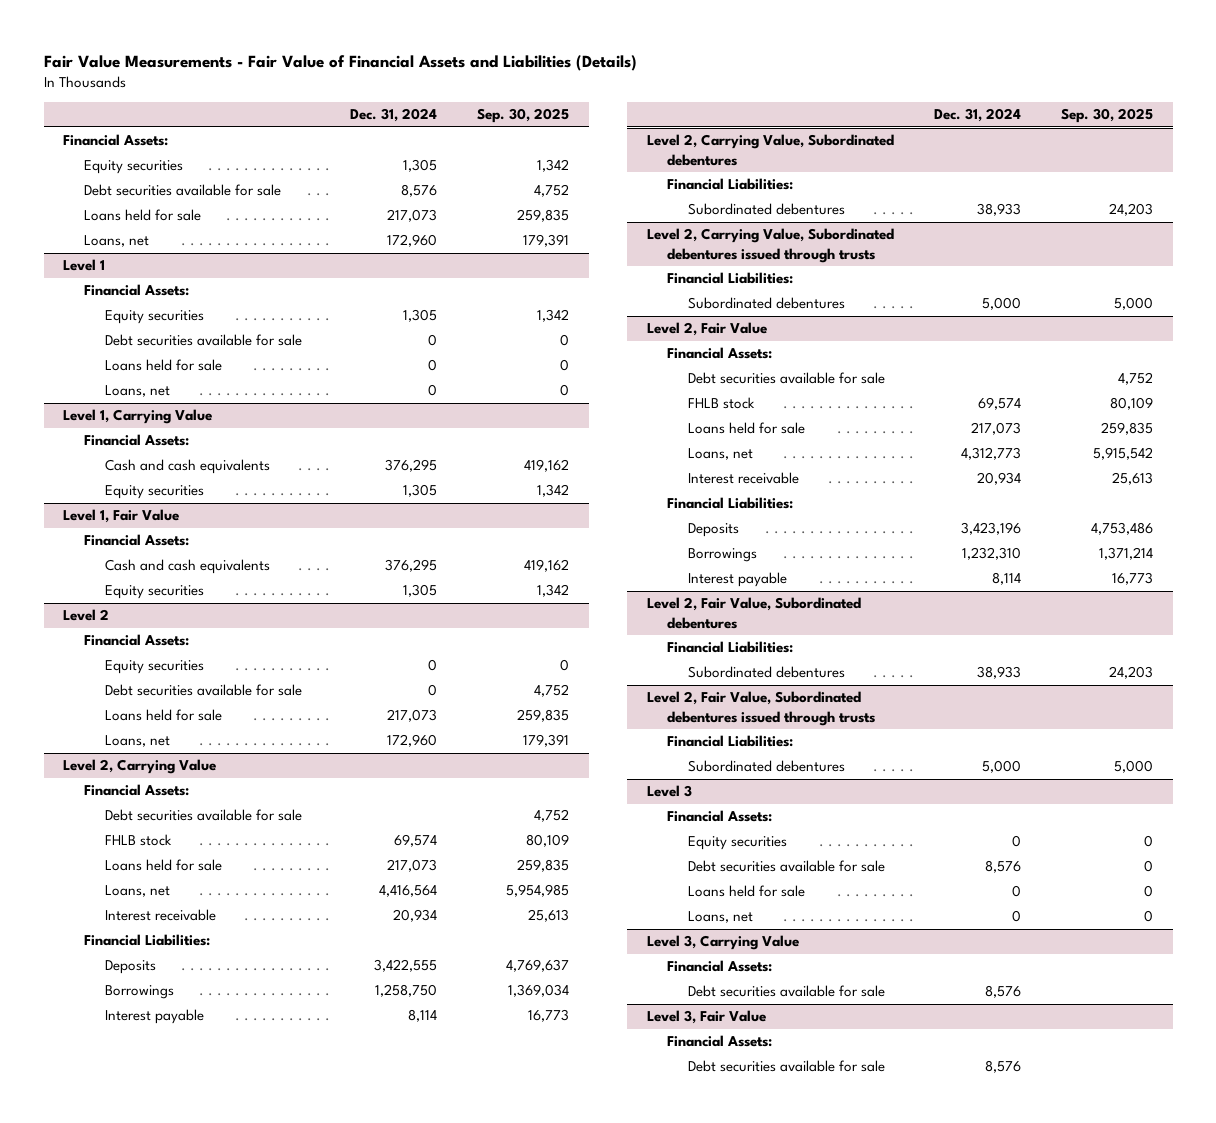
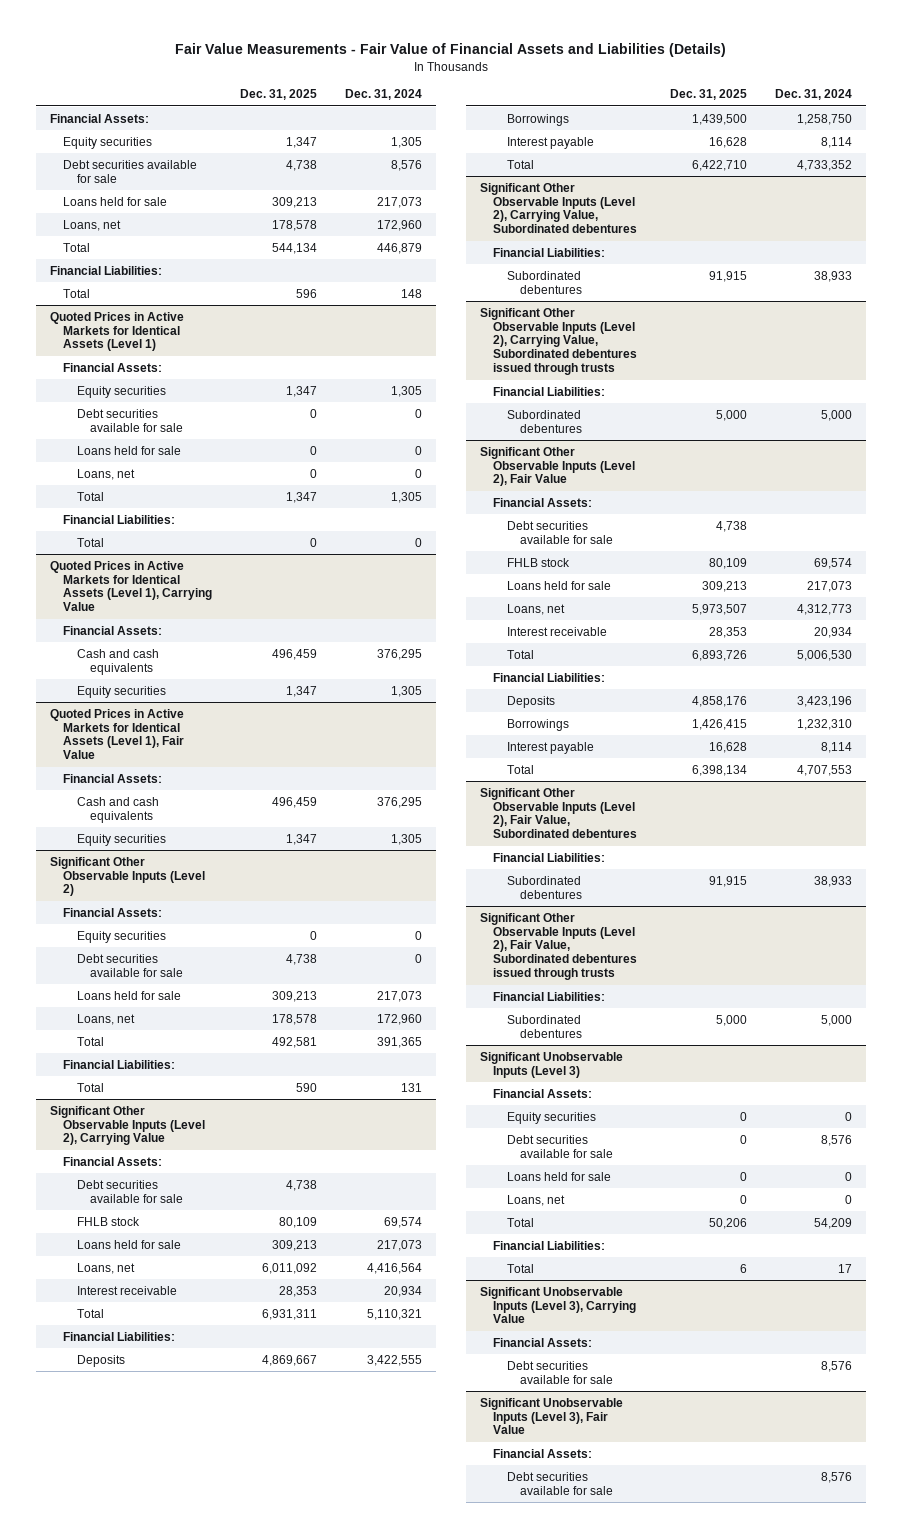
- | Dec. 31, 2024 | Sep. 30, 2025
+ | Dec. 31, 2025 | Dec. 31, 2024
- Level 1
+ Total | 544,134 | 446,879
+ Financial Liabilities:
+ Total | 596 | 148
+ Quoted Prices in Active Markets for Identical Assets (Level 1)
- Level 1, Carrying Value
+ Total | 1,347 | 1,305
+ Financial Liabilities:
+ Total | 0 | 0
+ Quoted Prices in Active Markets for Identical Assets (Level 1), Carrying Value
- Level 1, Fair Value
+ Quoted Prices in Active Markets for Identical Assets (Level 1), Fair Value
- Level 2
+ Significant Other Observable Inputs (Level 2)
- Level 2, Carrying Value
+ Total | 492,581 | 391,365
+ Financial Liabilities:
+ Total | 590 | 131
+ Significant Other Observable Inputs (Level 2), Carrying Value
+ Total | 6,931,311 | 5,110,321
- Level 2, Carrying Value, Subordinated debentures
+ Total | 6,422,710 | 4,733,352
+ Significant Other Observable Inputs (Level 2), Carrying Value, Subordinated debentures
- Level 2, Carrying Value, Subordinated debentures issued through trusts
+ Significant Other Observable Inputs (Level 2), Carrying Value, Subordinated debentures issued through trusts
- Level 2, Fair Value
+ Significant Other Observable Inputs (Level 2), Fair Value
+ Total | 6,893,726 | 5,006,530
- Level 2, Fair Value, Subordinated debentures
+ Total | 6,398,134 | 4,707,553
+ Significant Other Observable Inputs (Level 2), Fair Value, Subordinated debentures
- Level 2, Fair Value, Subordinated debentures issued through trusts
+ Significant Other Observable Inputs (Level 2), Fair Value, Subordinated debentures issued through trusts
- Level 3
+ Significant Unobservable Inputs (Level 3)
- Level 3, Carrying Value
+ Total | 50,206 | 54,209
+ Financial Liabilities:
+ Total | 6 | 17
+ Significant Unobservable Inputs (Level 3), Carrying Value
- Level 3, Fair Value
+ Significant Unobservable Inputs (Level 3), Fair Value

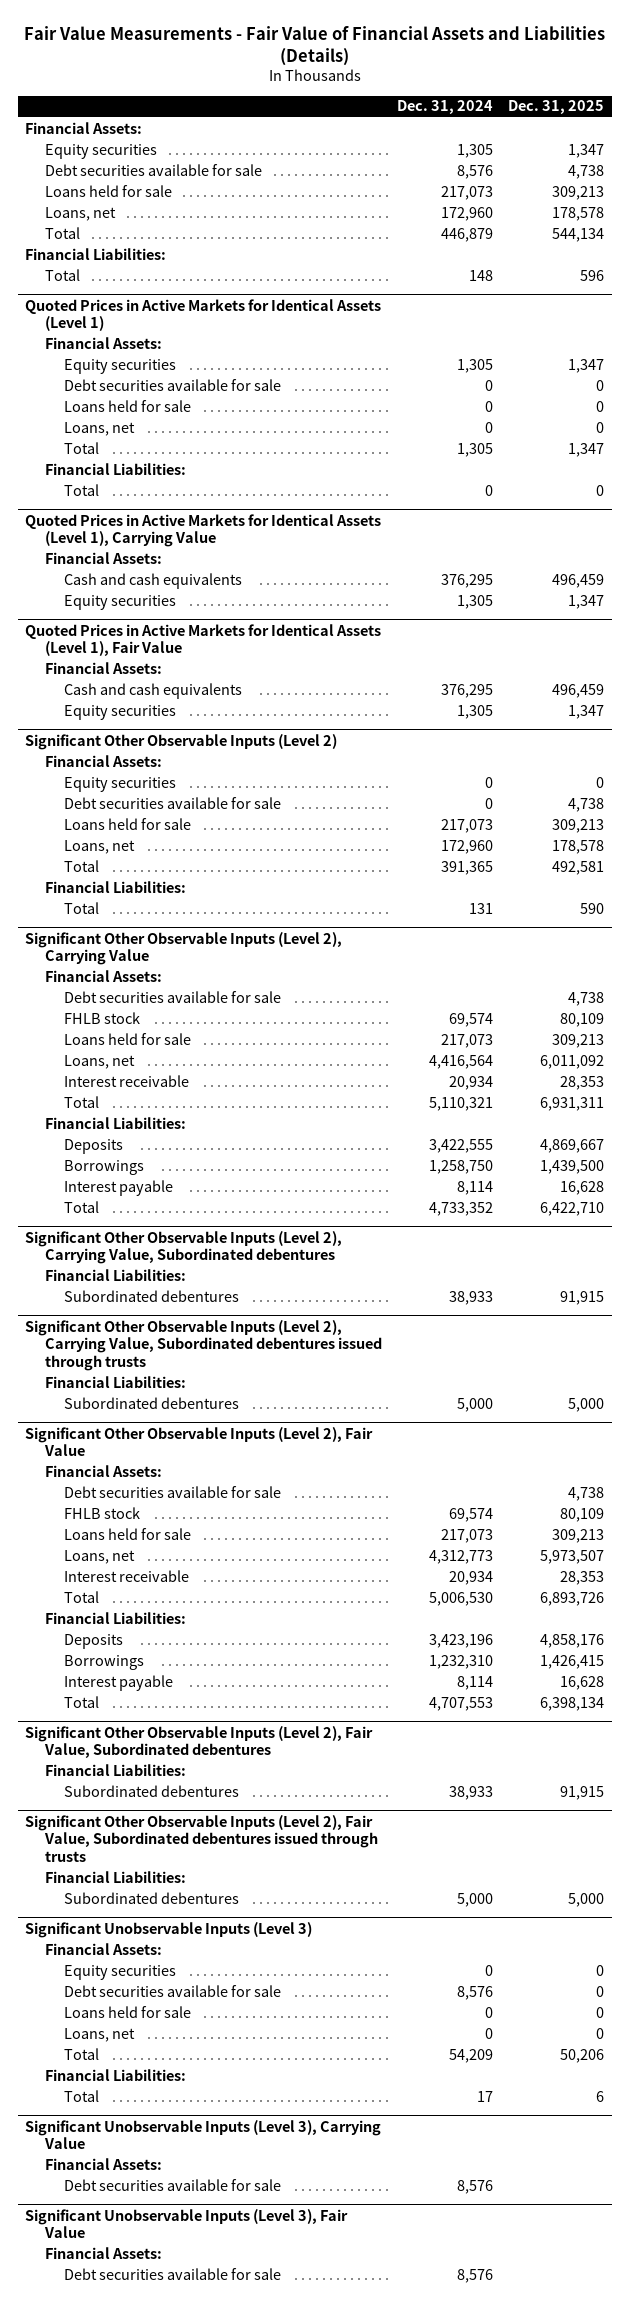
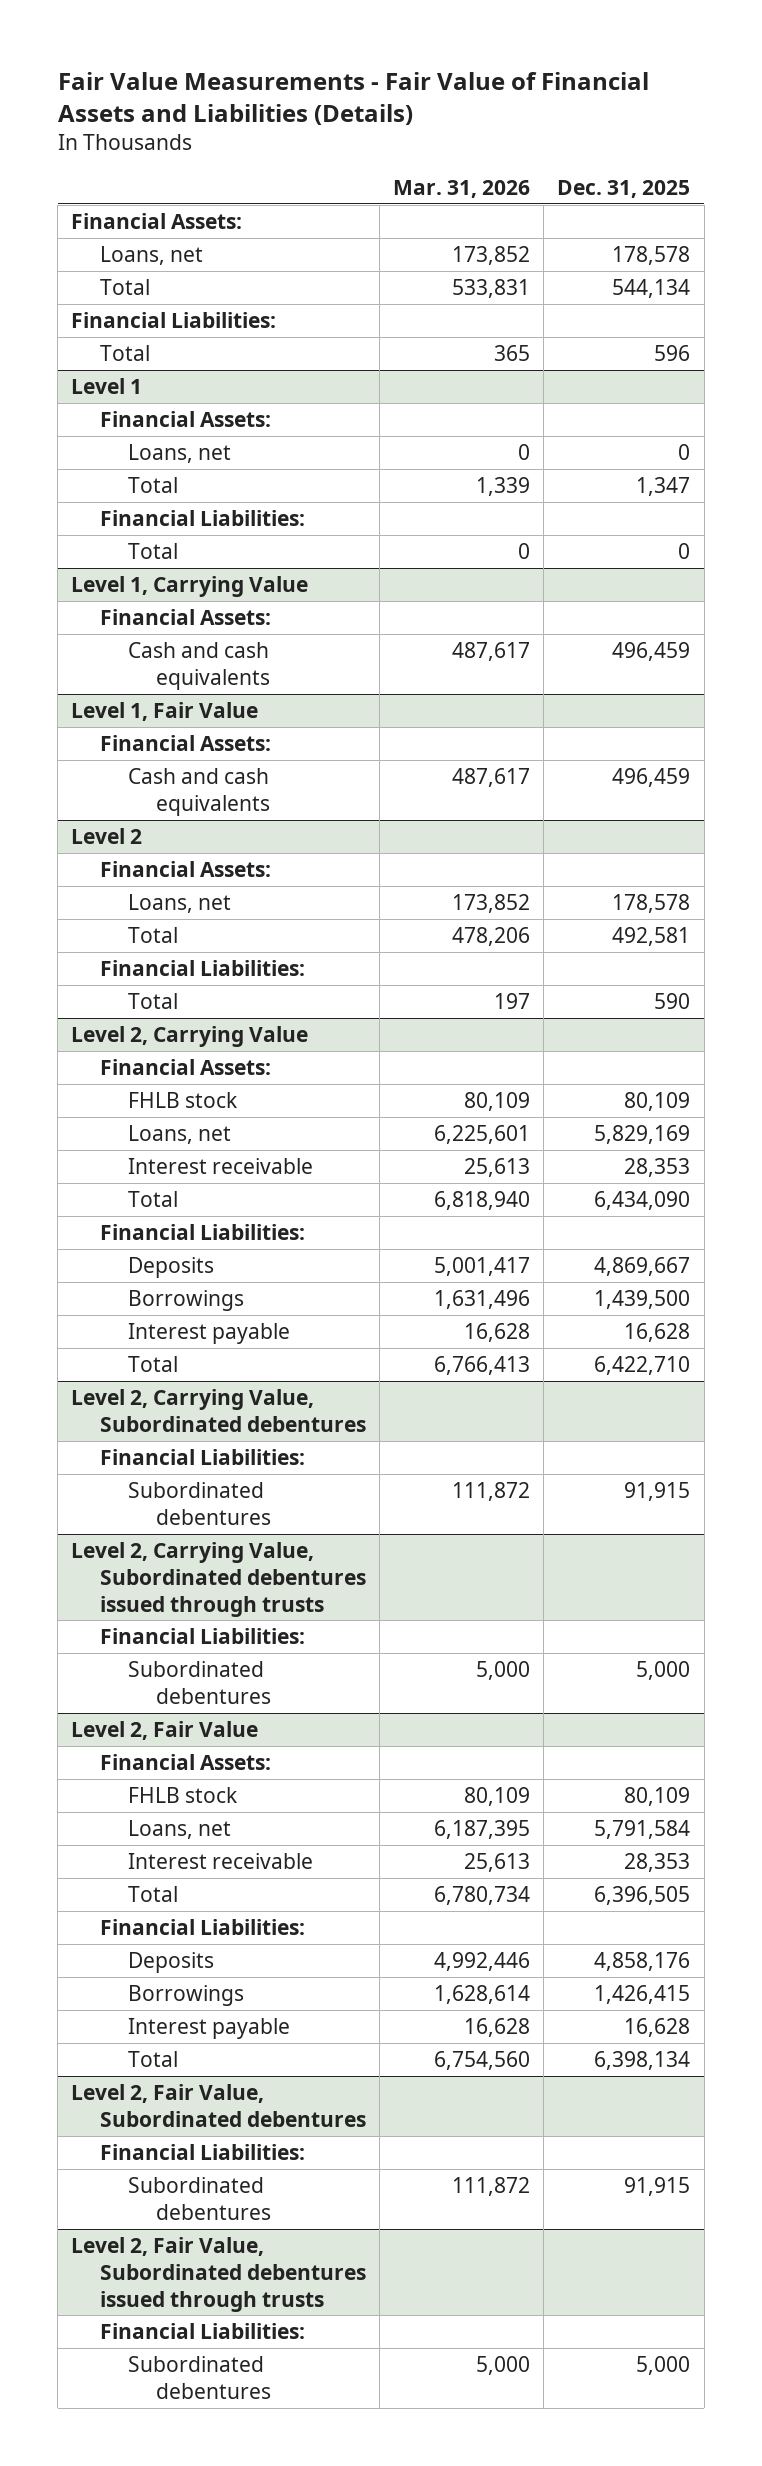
- | Dec. 31, 2024 | Dec. 31, 2025
+ | Mar. 31, 2026 | Dec. 31, 2025
- Equity securities | 1,305 | 1,347
- Debt securities available for sale | 8,576 | 4,738
- Loans held for sale | 217,073 | 309,213
- Quoted Prices in Active Markets for Identical Assets (Level 1)
+ Level 1
- Equity securities | 1,305 | 1,347
- Debt securities available for sale | 0 | 0
- Loans held for sale | 0 | 0
- Quoted Prices in Active Markets for Identical Assets (Level 1), Carrying Value
+ Level 1, Carrying Value
- Equity securities | 1,305 | 1,347
- Quoted Prices in Active Markets for Identical Assets (Level 1), Fair Value
+ Level 1, Fair Value
- Equity securities | 1,305 | 1,347
- Significant Other Observable Inputs (Level 2)
+ Level 2
- Equity securities | 0 | 0
- Debt securities available for sale | 0 | 4,738
- Loans held for sale | 217,073 | 309,213
- Significant Other Observable Inputs (Level 2), Carrying Value
+ Level 2, Carrying Value
- Debt securities available for sale | | 4,738
- Loans held for sale | 217,073 | 309,213
- Loans, net | 4,416,564 | 6,011,092
+ Loans, net | 6,225,601 | 5,829,169
- Total | 5,110,321 | 6,931,311
+ Total | 6,818,940 | 6,434,090
- Significant Other Observable Inputs (Level 2), Carrying Value, Subordinated debentures
+ Level 2, Carrying Value, Subordinated debentures
- Significant Other Observable Inputs (Level 2), Carrying Value, Subordinated debentures issued through trusts
+ Level 2, Carrying Value, Subordinated debentures issued through trusts
- Significant Other Observable Inputs (Level 2), Fair Value
+ Level 2, Fair Value
- Debt securities available for sale | | 4,738
- Loans held for sale | 217,073 | 309,213
- Loans, net | 4,312,773 | 5,973,507
+ Loans, net | 6,187,395 | 5,791,584
- Total | 5,006,530 | 6,893,726
+ Total | 6,780,734 | 6,396,505
- Significant Other Observable Inputs (Level 2), Fair Value, Subordinated debentures
+ Level 2, Fair Value, Subordinated debentures
- Significant Other Observable Inputs (Level 2), Fair Value, Subordinated debentures issued through trusts
+ Level 2, Fair Value, Subordinated debentures issued through trusts
- Significant Unobservable Inputs (Level 3)
- Financial Assets:
- Equity securities | 0 | 0
- Debt securities available for sale | 8,576 | 0
- Loans held for sale | 0 | 0
- Loans, net | 0 | 0
- Total | 54,209 | 50,206
- Financial Liabilities:
- Total | 17 | 6
- Significant Unobservable Inputs (Level 3), Carrying Value
- Financial Assets:
- Debt securities available for sale | 8,576 |
- Significant Unobservable Inputs (Level 3), Fair Value
- Financial Assets:
- Debt securities available for sale | 8,576 |

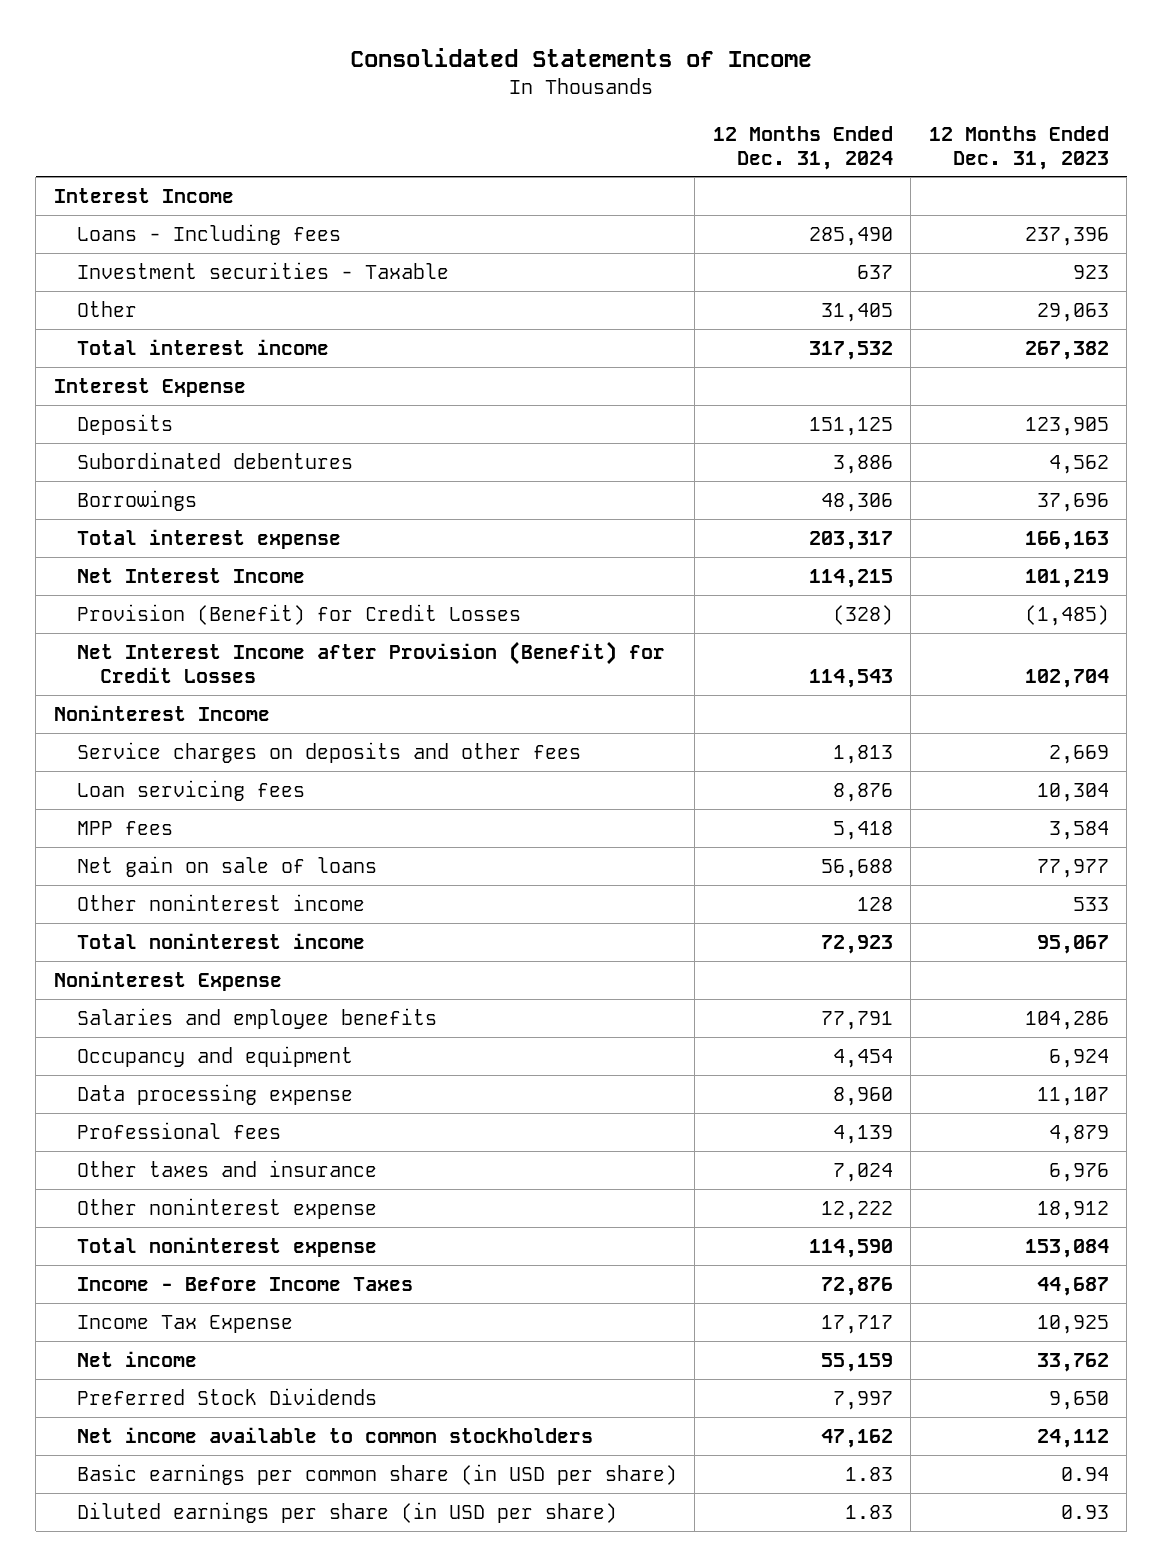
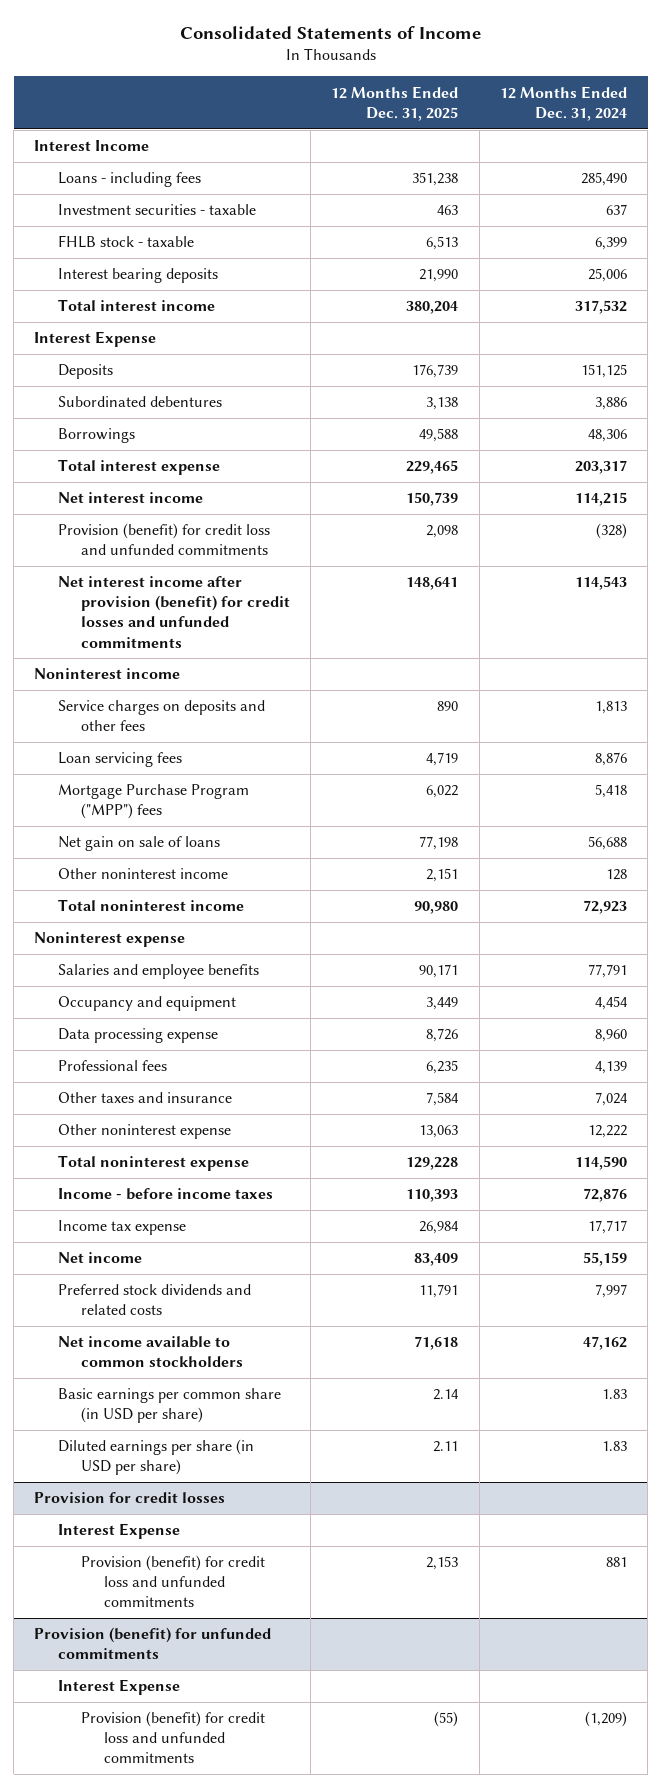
- | 12 Months Ended Dec. 31, 2024 | 12 Months Ended Dec. 31, 2023
+ | 12 Months Ended Dec. 31, 2025 | 12 Months Ended Dec. 31, 2024
- Loans - Including fees | 285,490 | 237,396
- Investment securities - Taxable | 637 | 923
- Other | 31,405 | 29,063
+ Loans - including fees | 351,238 | 285,490
+ Investment securities - taxable | 463 | 637
+ FHLB stock - taxable | 6,513 | 6,399
+ Interest bearing deposits | 21,990 | 25,006
- Net Interest Income | 114,215 | 101,219
- Provision (Benefit) for Credit Losses | (328) | (1,485)
- Net Interest Income after Provision (Benefit) for Credit Losses | 114,543 | 102,704
- Noninterest Income
+ Net interest income | 150,739 | 114,215
+ Provision (benefit) for credit loss and unfunded commitments | 2,098 | (328)
+ Net interest income after provision (benefit) for credit losses and unfunded commitments | 148,641 | 114,543
+ Noninterest income
- MPP fees | 5,418 | 3,584
+ Mortgage Purchase Program ("MPP") fees | 6,022 | 5,418
- Noninterest Expense
+ Noninterest expense
- Income - Before Income Taxes | 72,876 | 44,687
- Income Tax Expense | 17,717 | 10,925
+ Income - before income taxes | 110,393 | 72,876
+ Income tax expense | 26,984 | 17,717
- Preferred Stock Dividends | 7,997 | 9,650
+ Preferred stock dividends and related costs | 11,791 | 7,997
+ Provision for credit losses
+ Interest Expense
+ Provision (benefit) for credit loss and unfunded commitments | 2,153 | 881
+ Provision (benefit) for unfunded commitments
+ Interest Expense
+ Provision (benefit) for credit loss and unfunded commitments | (55) | (1,209)

